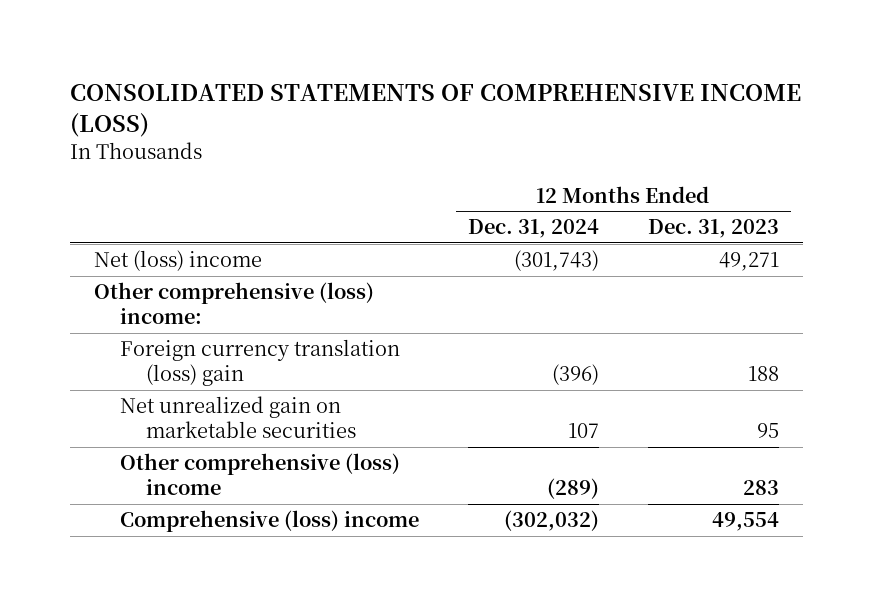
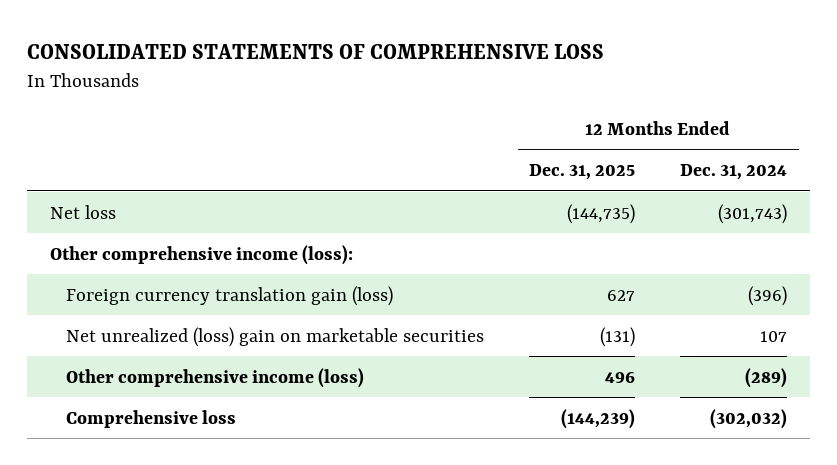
- CONSOLIDATED STATEMENTS OF COMPREHENSIVE INCOME (LOSS)
+ CONSOLIDATED STATEMENTS OF COMPREHENSIVE LOSS
- | 12 Months Ended Dec. 31, 2024 | 12 Months Ended Dec. 31, 2023
+ | 12 Months Ended Dec. 31, 2025 | 12 Months Ended Dec. 31, 2024
- Net (loss) income | (301,743) | 49,271
- Other comprehensive (loss) income:
- Foreign currency translation (loss) gain | (396) | 188
- Net unrealized gain on marketable securities | 107 | 95
- Other comprehensive (loss) income | (289) | 283
- Comprehensive (loss) income | (302,032) | 49,554
+ Net loss | (144,735) | (301,743)
+ Other comprehensive income (loss):
+ Foreign currency translation gain (loss) | 627 | (396)
+ Net unrealized (loss) gain on marketable securities | (131) | 107
+ Other comprehensive income (loss) | 496 | (289)
+ Comprehensive loss | (144,239) | (302,032)

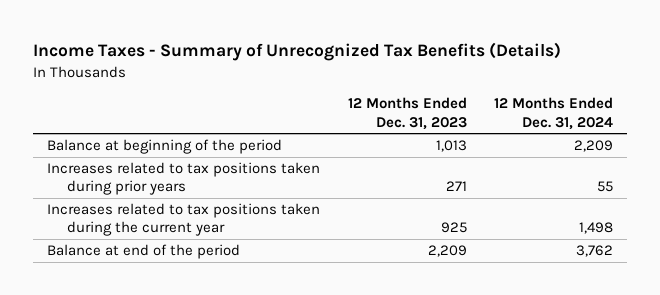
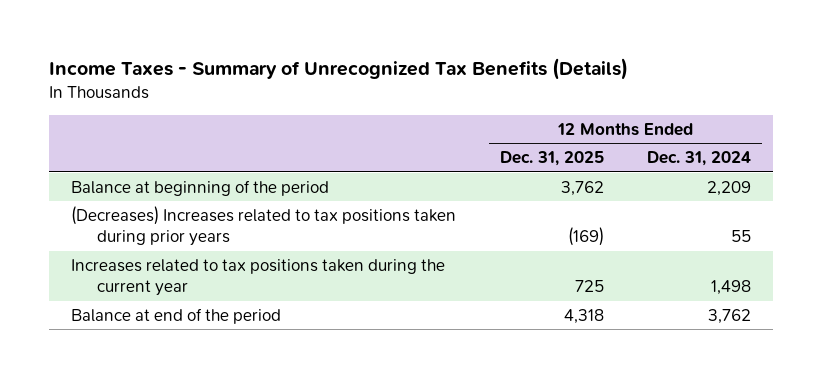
- | 12 Months Ended Dec. 31, 2023 | 12 Months Ended Dec. 31, 2024
+ | 12 Months Ended Dec. 31, 2025 | 12 Months Ended Dec. 31, 2024
- Increases related to tax positions taken during prior years | 271 | 55
+ (Decreases) Increases related to tax positions taken during prior years | (169) | 55

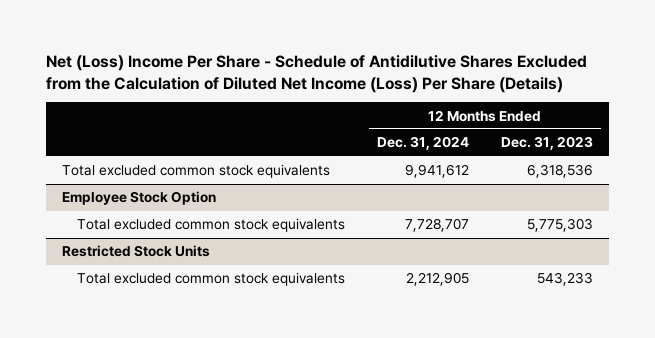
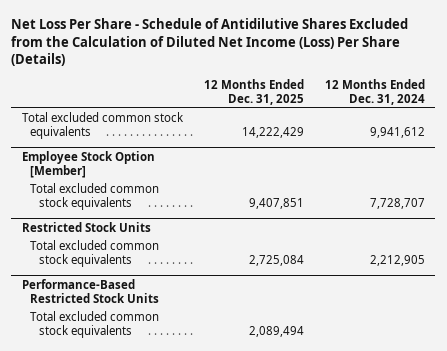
- Net (Loss) Income Per Share - Schedule of Antidilutive Shares Excluded from the Calculation of Diluted Net Income (Loss) Per Share (Details)
+ Net Loss Per Share - Schedule of Antidilutive Shares Excluded from the Calculation of Diluted Net Income (Loss) Per Share (Details)
- | 12 Months Ended Dec. 31, 2024 | 12 Months Ended Dec. 31, 2023
+ | 12 Months Ended Dec. 31, 2025 | 12 Months Ended Dec. 31, 2024
- Employee Stock Option
+ Employee Stock Option [Member]
+ Performance-Based Restricted Stock Units
+ Total excluded common stock equivalents | 2,089,494 |

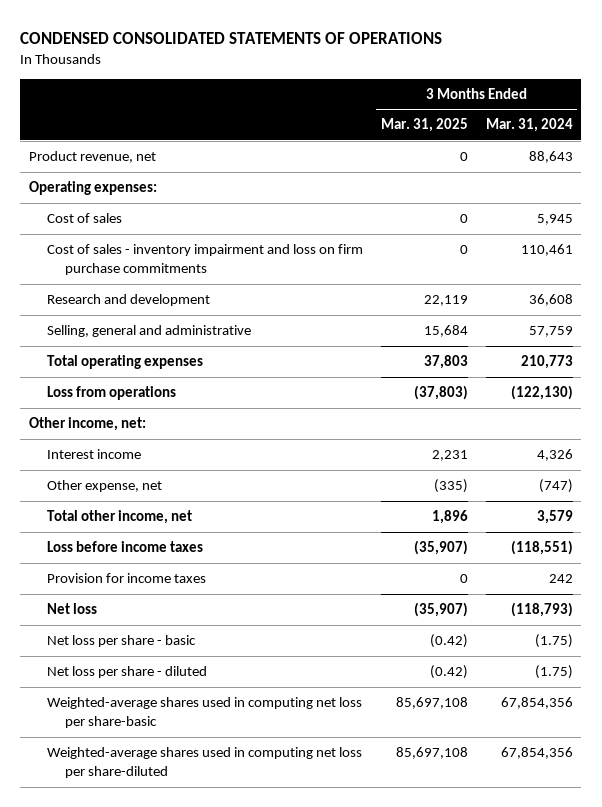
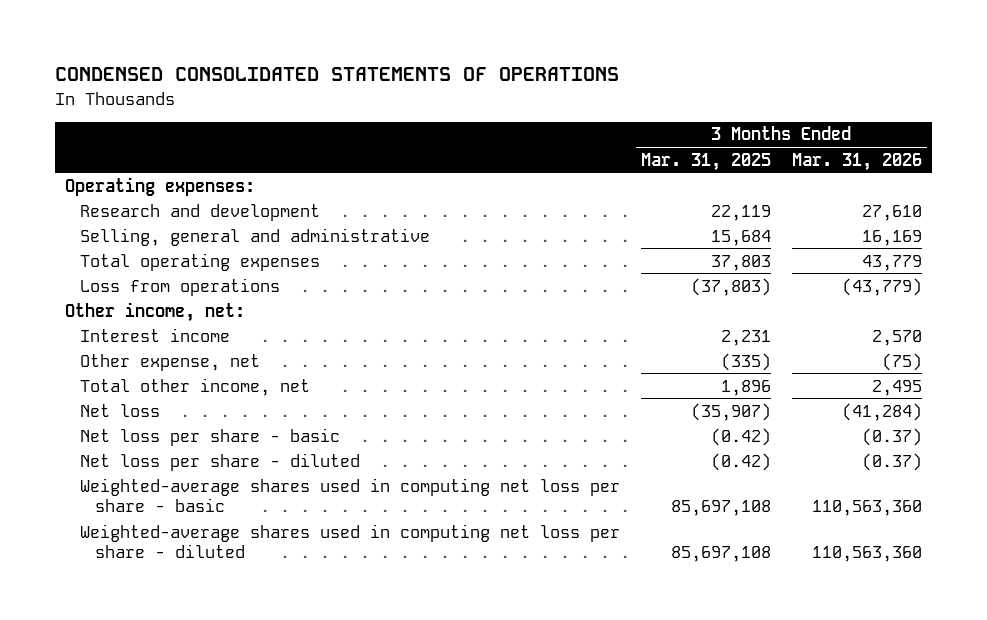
- | 3 Months Ended Mar. 31, 2025 | 3 Months Ended Mar. 31, 2024
+ | 3 Months Ended Mar. 31, 2025 | 3 Months Ended Mar. 31, 2026
- Product revenue, net | 0 | 88,643
- Cost of sales | 0 | 5,945
- Cost of sales - inventory impairment and loss on firm purchase commitments | 0 | 110,461
- Loss before income taxes | (35,907) | (118,551)
- Provision for income taxes | 0 | 242
- Weighted-average shares used in computing net loss per share-basic | 85,697,108 | 67,854,356
- Weighted-average shares used in computing net loss per share-diluted | 85,697,108 | 67,854,356
+ Weighted-average shares used in computing net loss per share - basic | 85,697,108 | 110,563,360
+ Weighted-average shares used in computing net loss per share - diluted | 85,697,108 | 110,563,360

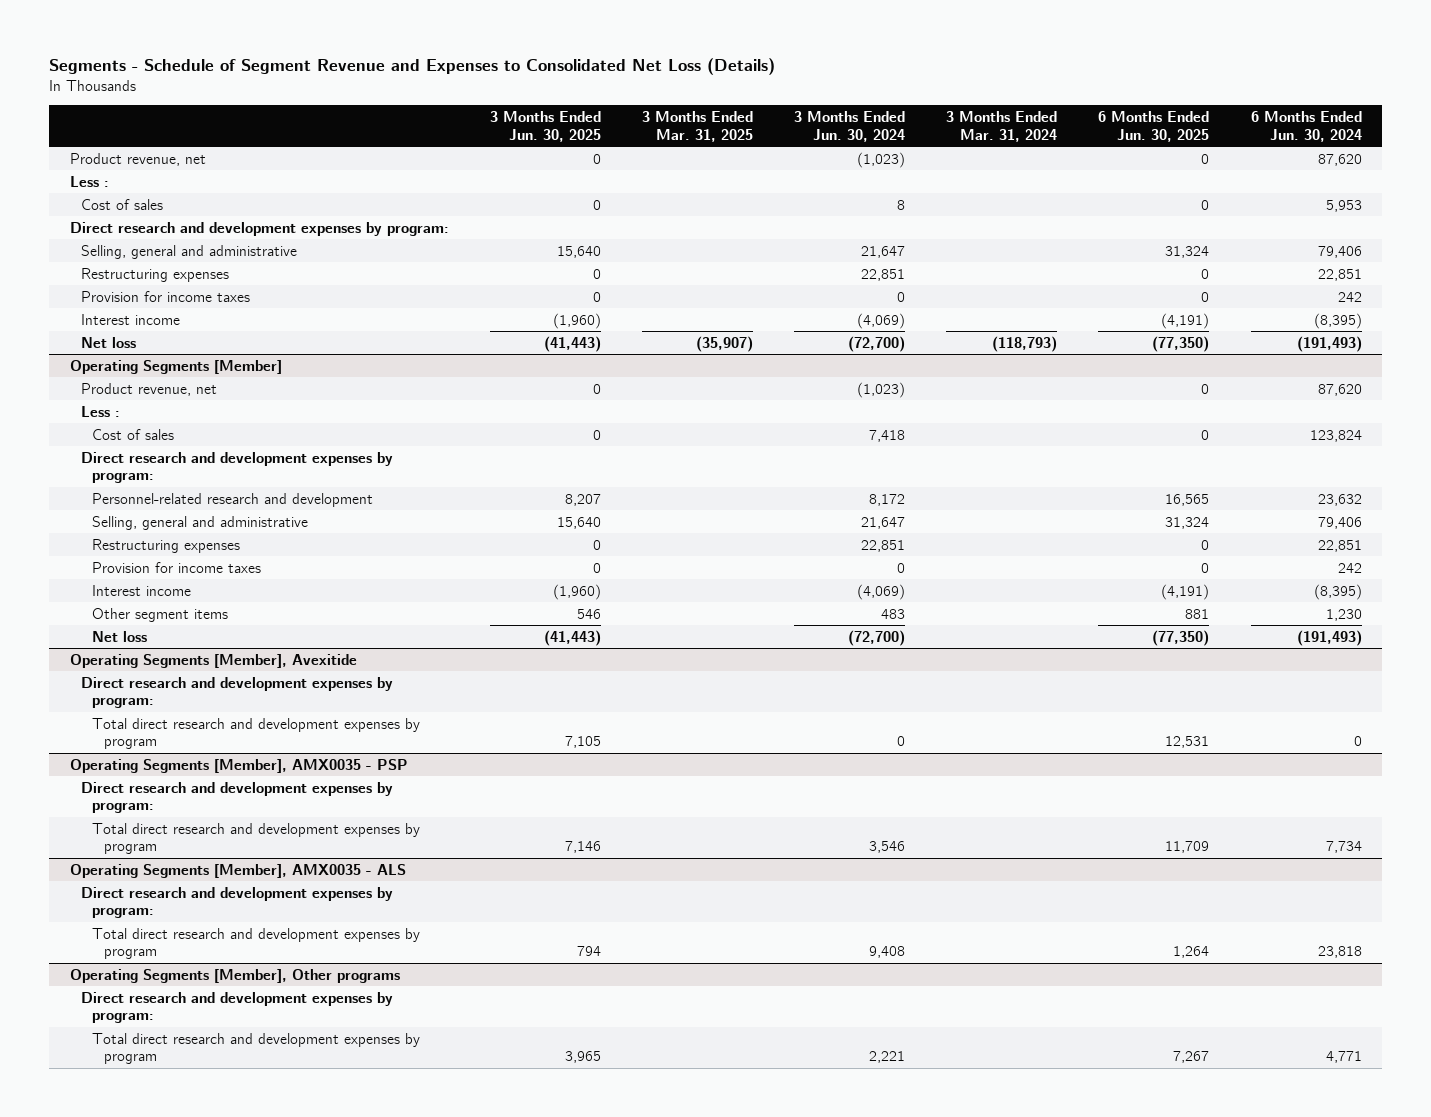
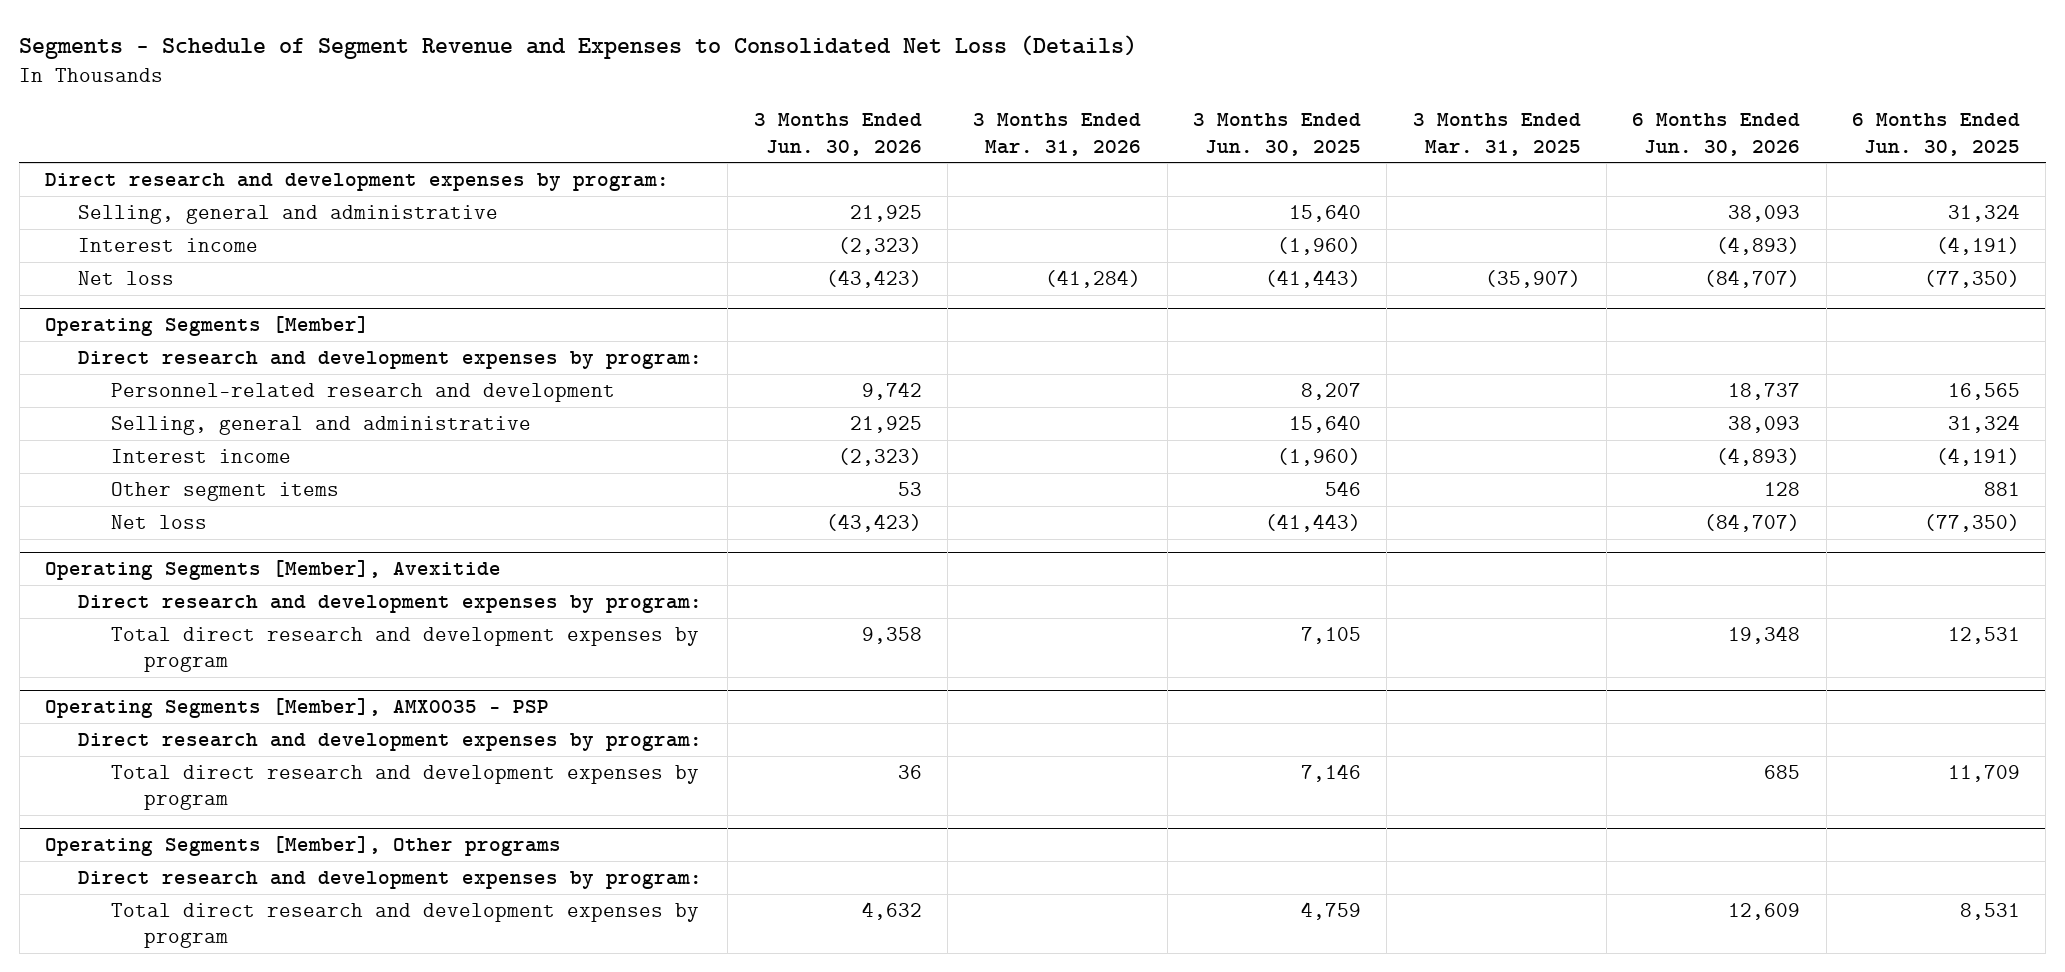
- | 3 Months Ended Jun. 30, 2025 | 3 Months Ended Mar. 31, 2025 | 3 Months Ended Jun. 30, 2024 | 3 Months Ended Mar. 31, 2024 | 6 Months Ended Jun. 30, 2025 | 6 Months Ended Jun. 30, 2024
+ | 3 Months Ended Jun. 30, 2026 | 3 Months Ended Mar. 31, 2026 | 3 Months Ended Jun. 30, 2025 | 3 Months Ended Mar. 31, 2025 | 6 Months Ended Jun. 30, 2026 | 6 Months Ended Jun. 30, 2025
- Product revenue, net | 0 | | (1,023) | | 0 | 87,620
- Less :
- Cost of sales | 0 | | 8 | | 0 | 5,953
- Restructuring expenses | 0 | | 22,851 | | 0 | 22,851
- Provision for income taxes | 0 | | 0 | | 0 | 242
@ Operating Segments [Member]
- Product revenue, net | 0 | | (1,023) | | 0 | 87,620
- Less :
- Cost of sales | 0 | | 7,418 | | 0 | 123,824
- Restructuring expenses | 0 | | 22,851 | | 0 | 22,851
- Provision for income taxes | 0 | | 0 | | 0 | 242
- Operating Segments [Member], AMX0035 - ALS
- Direct research and development expenses by program:
- Total direct research and development expenses by program | 794 | | 9,408 | | 1,264 | 23,818
@ Operating Segments [Member], Other programs
- Total direct research and development expenses by program | 3,965 | | 2,221 | | 7,267 | 4,771
+ Total direct research and development expenses by program | 4,632 | | 4,759 | | 12,609 | 8,531

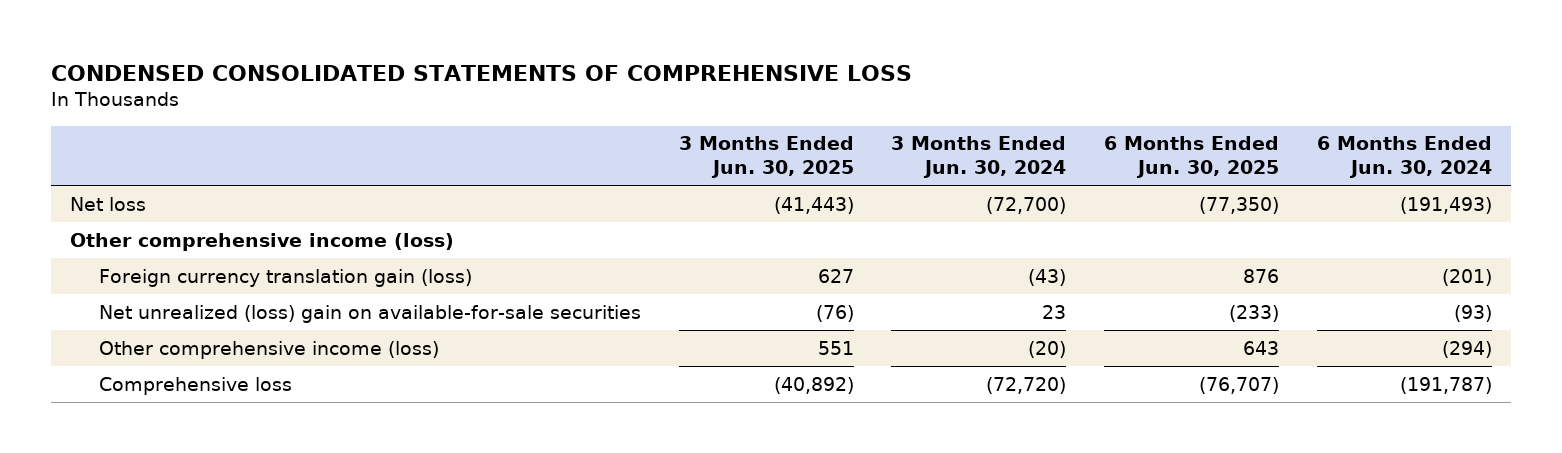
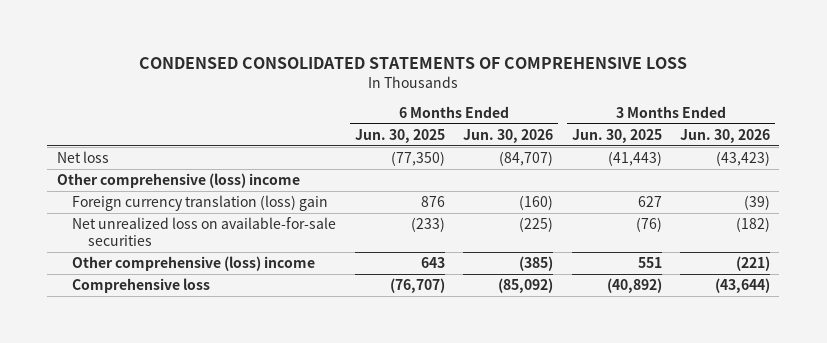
- | 3 Months Ended Jun. 30, 2025 | 3 Months Ended Jun. 30, 2024 | 6 Months Ended Jun. 30, 2025 | 6 Months Ended Jun. 30, 2024
+ | 6 Months Ended Jun. 30, 2025 | 6 Months Ended Jun. 30, 2026 | 3 Months Ended Jun. 30, 2025 | 3 Months Ended Jun. 30, 2026
- Other comprehensive income (loss)
- Foreign currency translation gain (loss) | 627 | (43) | 876 | (201)
- Net unrealized (loss) gain on available-for-sale securities | (76) | 23 | (233) | (93)
- Other comprehensive income (loss) | 551 | (20) | 643 | (294)
+ Other comprehensive (loss) income
+ Foreign currency translation (loss) gain | 876 | (160) | 627 | (39)
+ Net unrealized loss on available-for-sale securities | (233) | (225) | (76) | (182)
+ Other comprehensive (loss) income | 643 | (385) | 551 | (221)

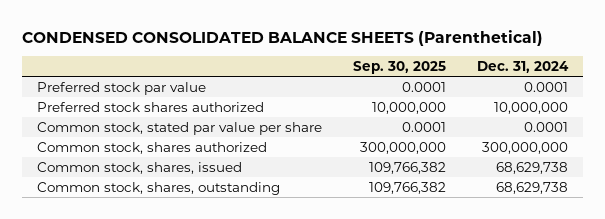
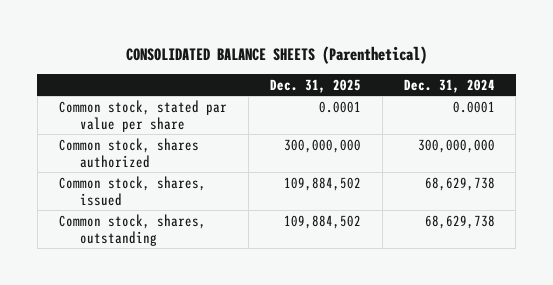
- CONDENSED CONSOLIDATED BALANCE SHEETS (Parenthetical)
+ CONSOLIDATED BALANCE SHEETS (Parenthetical)
- | Sep. 30, 2025 | Dec. 31, 2024
+ | Dec. 31, 2025 | Dec. 31, 2024
- Preferred stock par value | 0.0001 | 0.0001
- Preferred stock shares authorized | 10,000,000 | 10,000,000

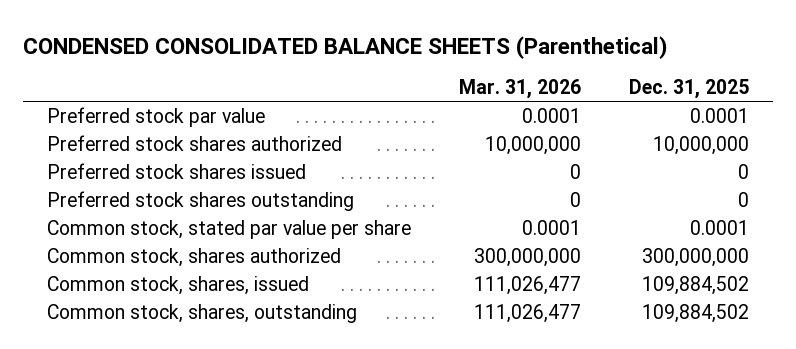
- CONSOLIDATED BALANCE SHEETS (Parenthetical)
+ CONDENSED CONSOLIDATED BALANCE SHEETS (Parenthetical)
- | Dec. 31, 2025 | Dec. 31, 2024
+ | Mar. 31, 2026 | Dec. 31, 2025
+ Preferred stock par value | 0.0001 | 0.0001
+ Preferred stock shares authorized | 10,000,000 | 10,000,000
+ Preferred stock shares issued | 0 | 0
+ Preferred stock shares outstanding | 0 | 0

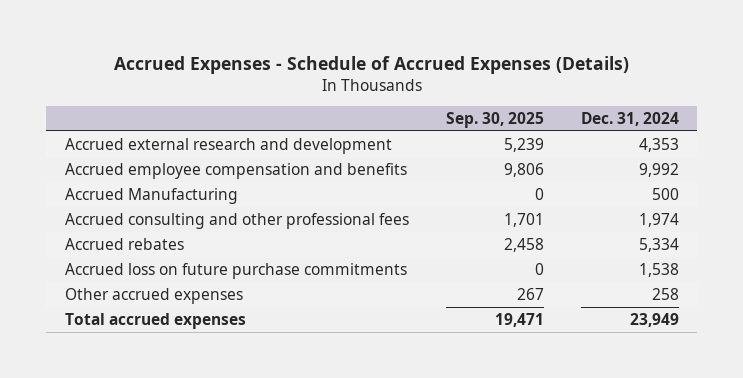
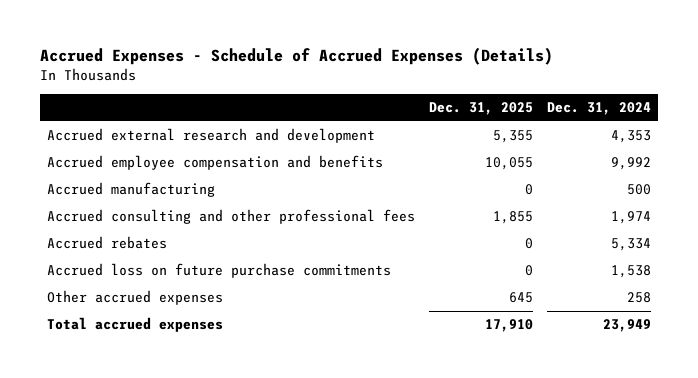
- | Sep. 30, 2025 | Dec. 31, 2024
+ | Dec. 31, 2025 | Dec. 31, 2024
- Accrued Manufacturing | 0 | 500
+ Accrued manufacturing | 0 | 500

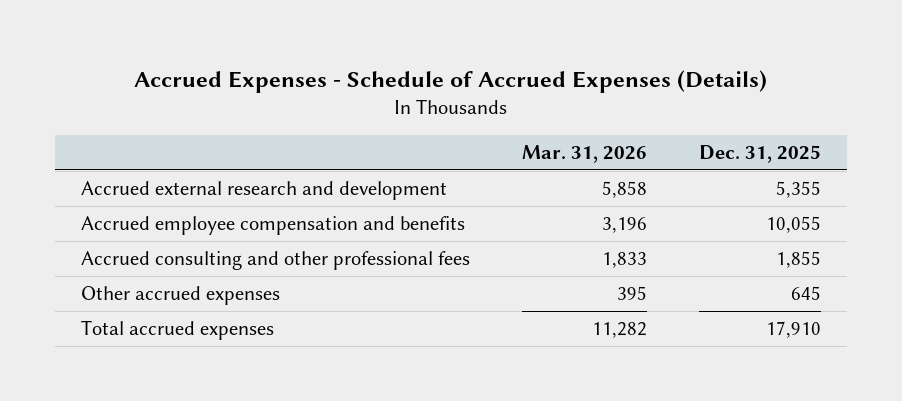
- | Dec. 31, 2025 | Dec. 31, 2024
+ | Mar. 31, 2026 | Dec. 31, 2025
- Accrued manufacturing | 0 | 500
- Accrued rebates | 0 | 5,334
- Accrued loss on future purchase commitments | 0 | 1,538

